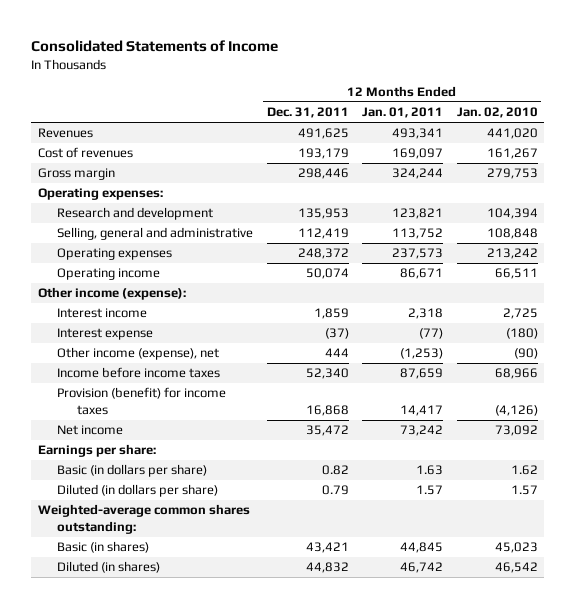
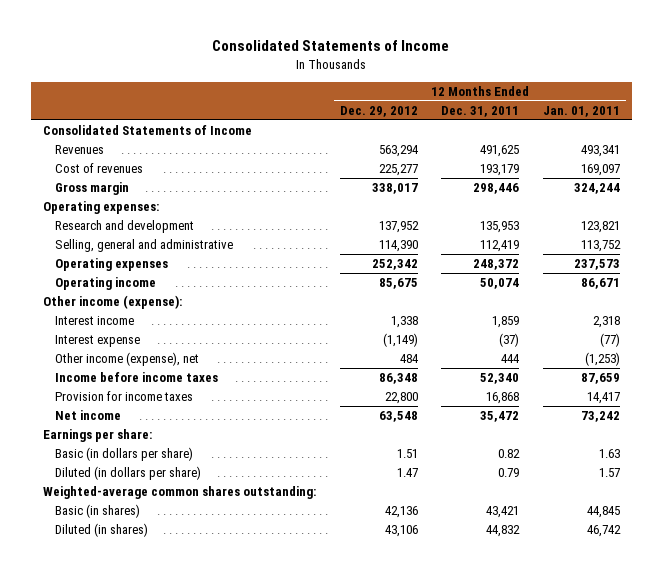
- | 12 Months Ended Dec. 31, 2011 | 12 Months Ended Jan. 01, 2011 | 12 Months Ended Jan. 02, 2010
+ | 12 Months Ended Dec. 29, 2012 | 12 Months Ended Dec. 31, 2011 | 12 Months Ended Jan. 01, 2011
+ Consolidated Statements of Income
- Provision (benefit) for income taxes | 16,868 | 14,417 | (4,126)
+ Provision for income taxes | 22,800 | 16,868 | 14,417

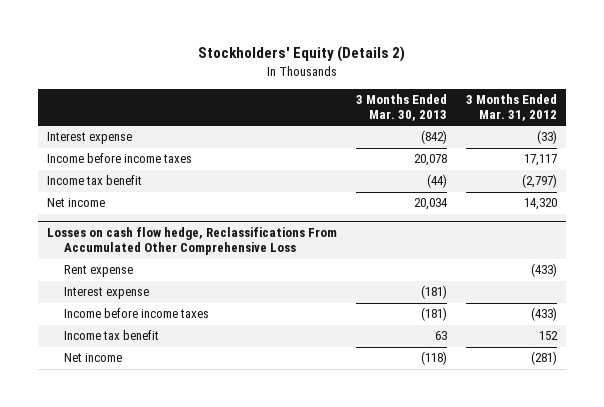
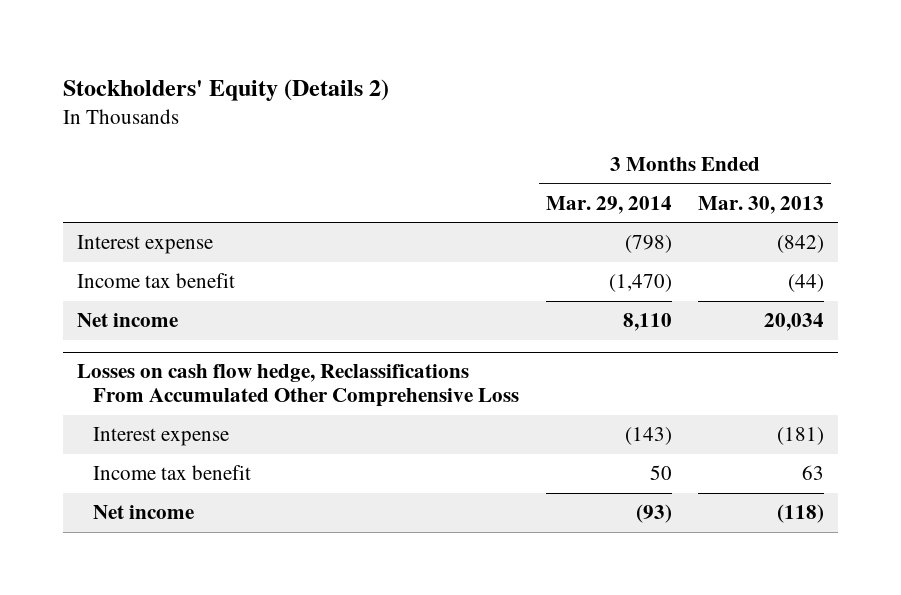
- | 3 Months Ended Mar. 30, 2013 | 3 Months Ended Mar. 31, 2012
+ | 3 Months Ended Mar. 29, 2014 | 3 Months Ended Mar. 30, 2013
- Income before income taxes | 20,078 | 17,117
@ Losses on cash flow hedge, Reclassifications From Accumulated Other Comprehensive Loss
- Rent expense | | (433)
- Income before income taxes | (181) | (433)

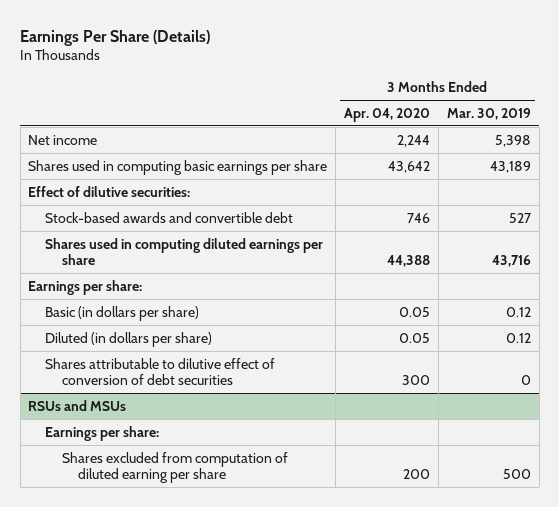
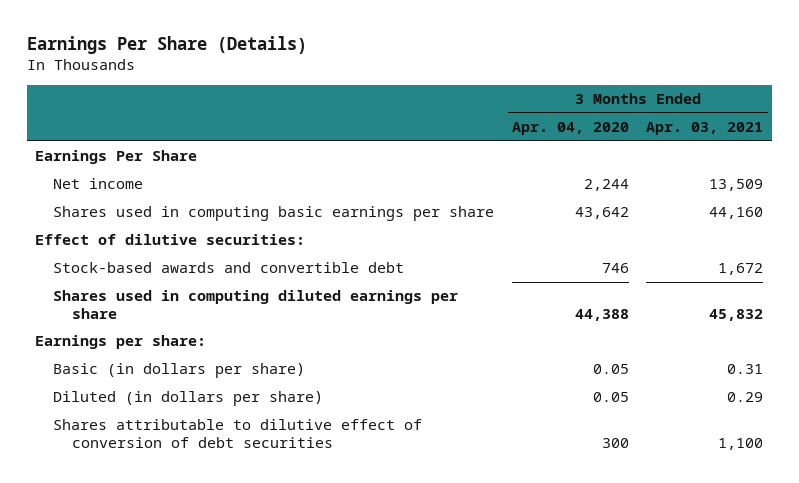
- | 3 Months Ended Apr. 04, 2020 | 3 Months Ended Mar. 30, 2019
+ | 3 Months Ended Apr. 04, 2020 | 3 Months Ended Apr. 03, 2021
+ Earnings Per Share
- RSUs and MSUs
- Earnings per share:
- Shares excluded from computation of diluted earning per share | 200 | 500

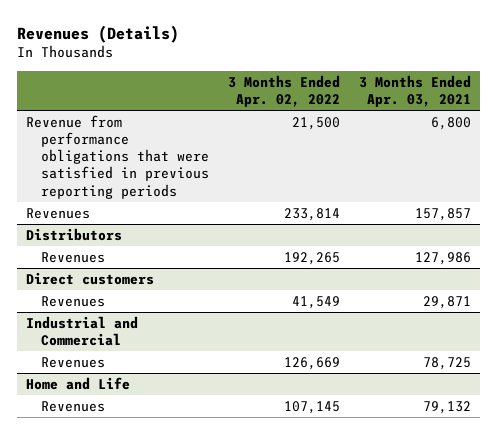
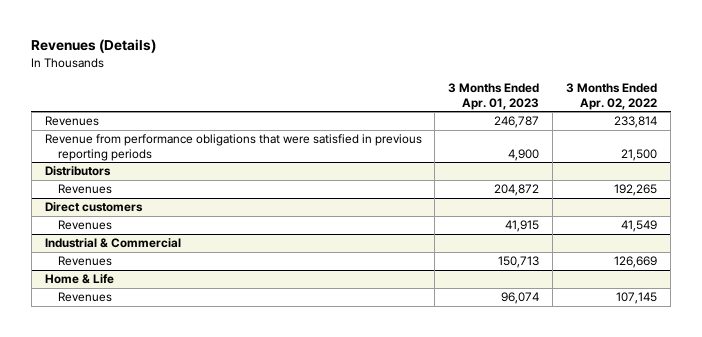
- | 3 Months Ended Apr. 02, 2022 | 3 Months Ended Apr. 03, 2021
+ | 3 Months Ended Apr. 01, 2023 | 3 Months Ended Apr. 02, 2022
moved down: Revenue from performance obligations that were satisfied in previous reporting periods | 4,900 | 21,500
- Industrial and Commercial
+ Industrial & Commercial
- Home and Life
+ Home & Life

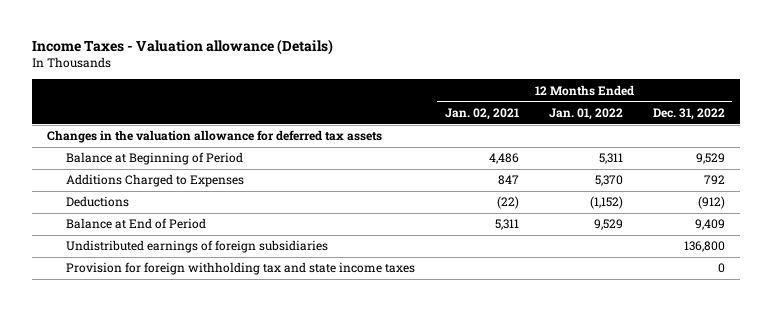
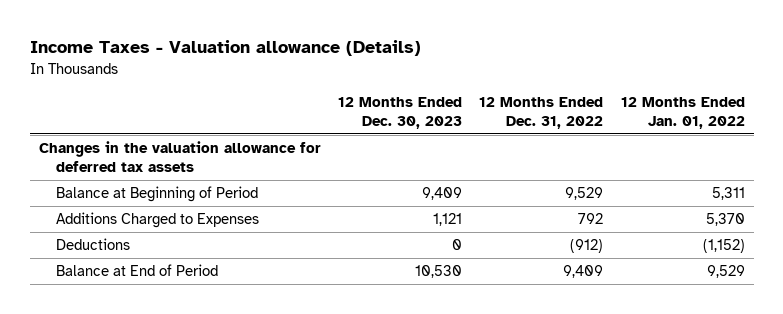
- | 12 Months Ended Jan. 02, 2021 | 12 Months Ended Jan. 01, 2022 | 12 Months Ended Dec. 31, 2022
+ | 12 Months Ended Dec. 30, 2023 | 12 Months Ended Dec. 31, 2022 | 12 Months Ended Jan. 01, 2022
- Undistributed earnings of foreign subsidiaries | | | 136,800
- Provision for foreign withholding tax and state income taxes | | | 0

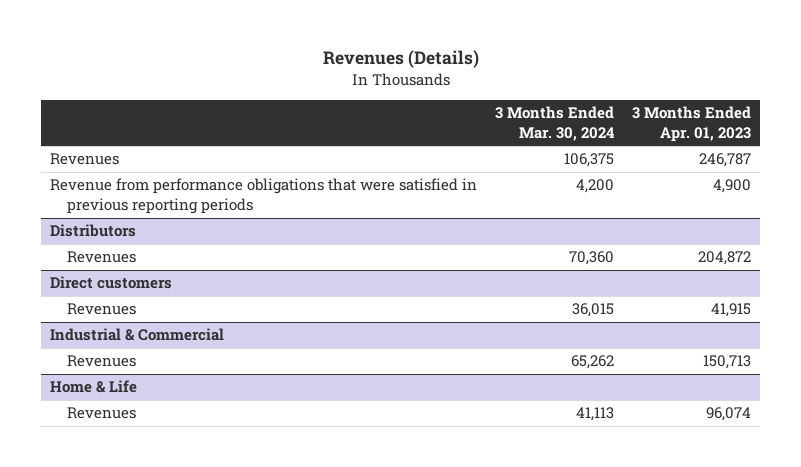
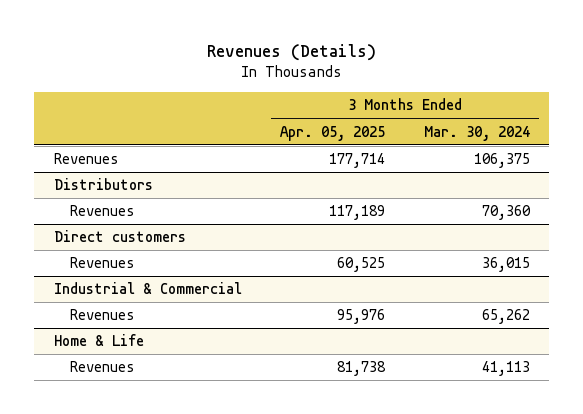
- | 3 Months Ended Mar. 30, 2024 | 3 Months Ended Apr. 01, 2023
+ | 3 Months Ended Apr. 05, 2025 | 3 Months Ended Mar. 30, 2024
- Revenue from performance obligations that were satisfied in previous reporting periods | 4,200 | 4,900

